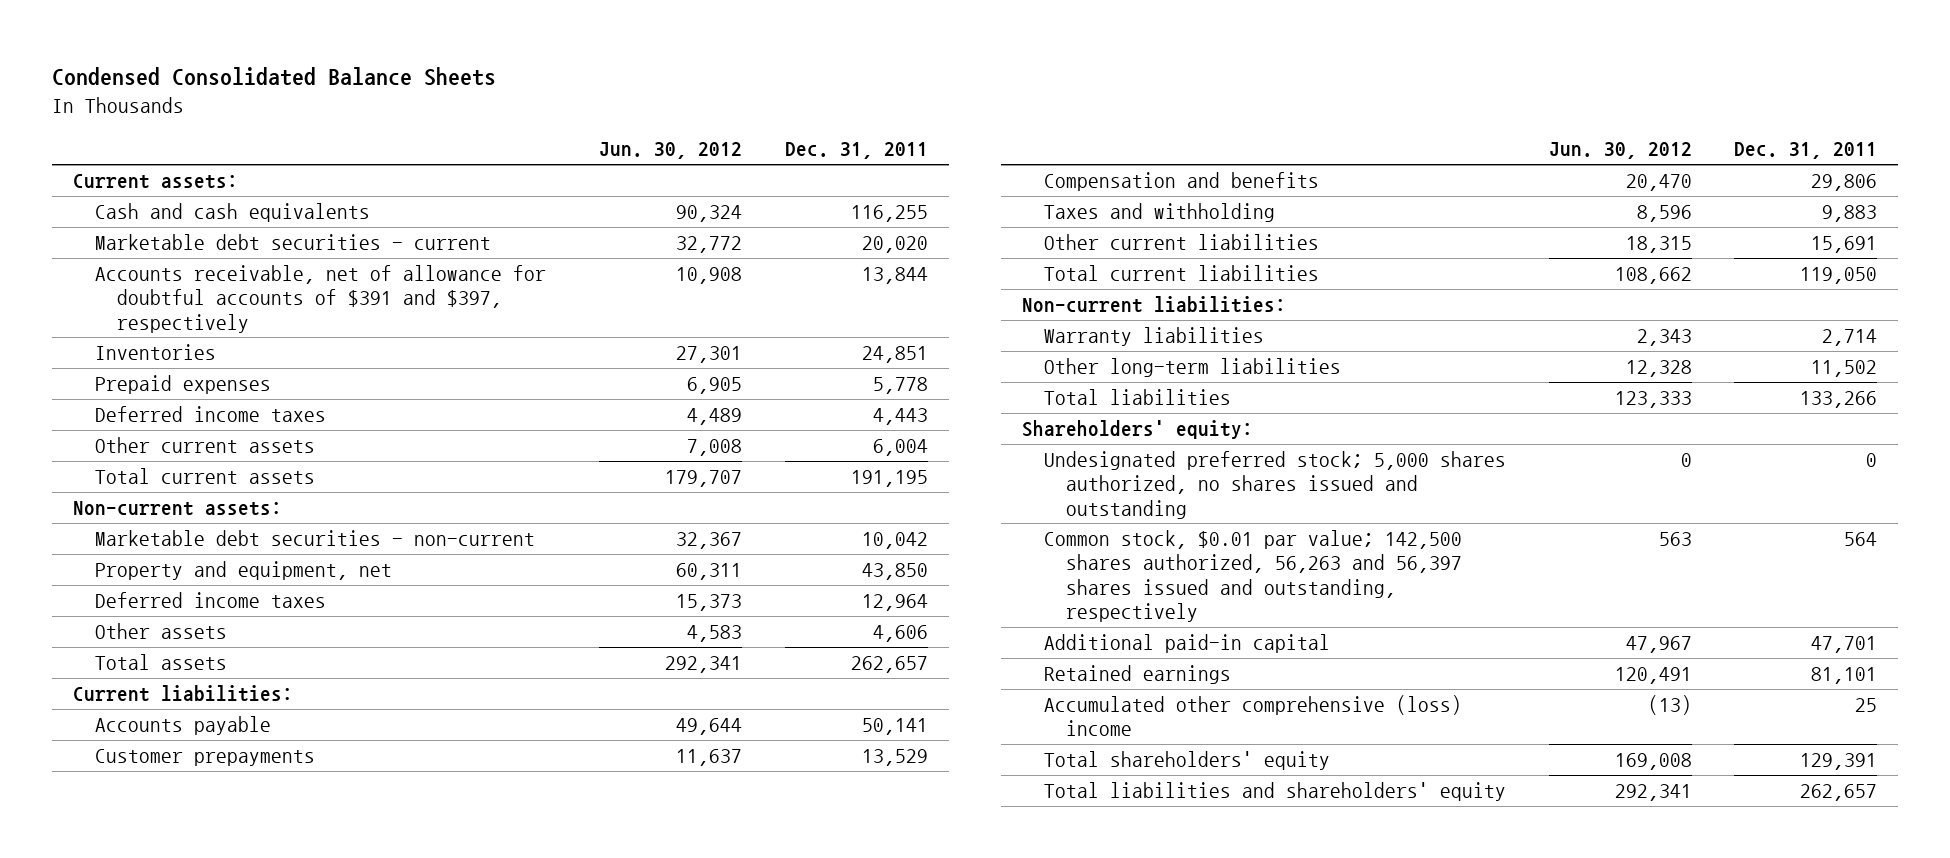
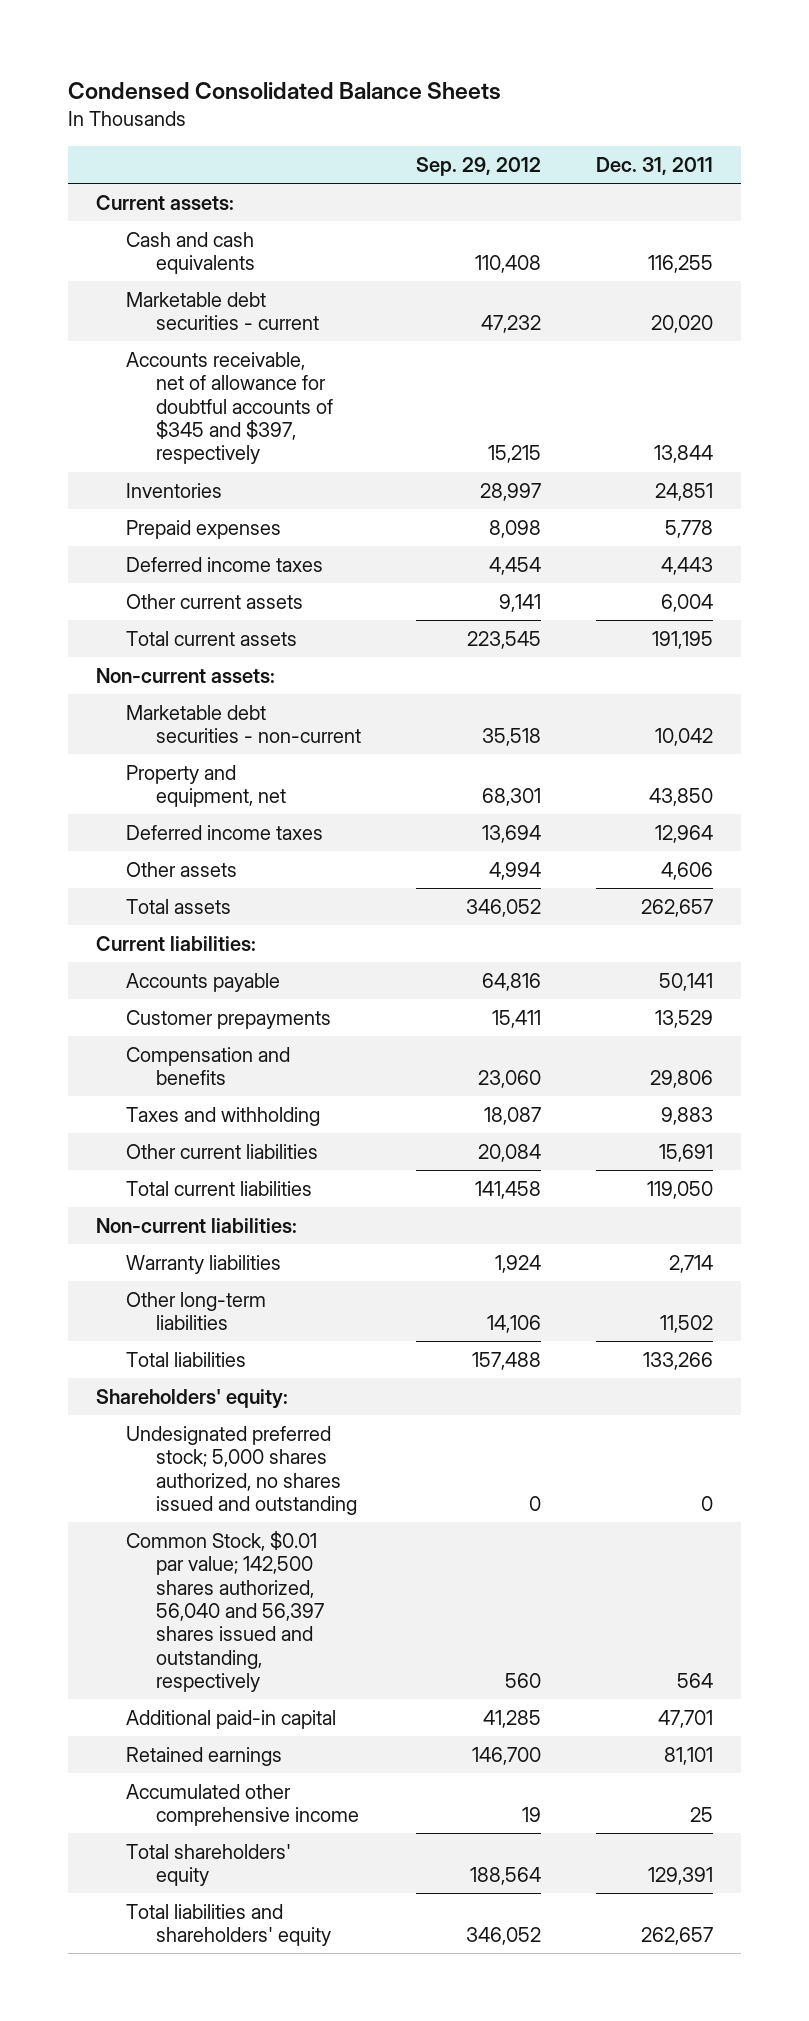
- | Jun. 30, 2012 | Dec. 31, 2011
+ | Sep. 29, 2012 | Dec. 31, 2011
- Accounts receivable, net of allowance for doubtful accounts of $391 and $397, respectively | 10,908 | 13,844
+ Accounts receivable, net of allowance for doubtful accounts of $345 and $397, respectively | 15,215 | 13,844
- Common stock, $0.01 par value; 142,500 shares authorized, 56,263 and 56,397 shares issued and outstanding, respectively | 563 | 564
+ Common Stock, $0.01 par value; 142,500 shares authorized, 56,040 and 56,397 shares issued and outstanding, respectively | 560 | 564
- Accumulated other comprehensive (loss) income | (13) | 25
+ Accumulated other comprehensive income | 19 | 25

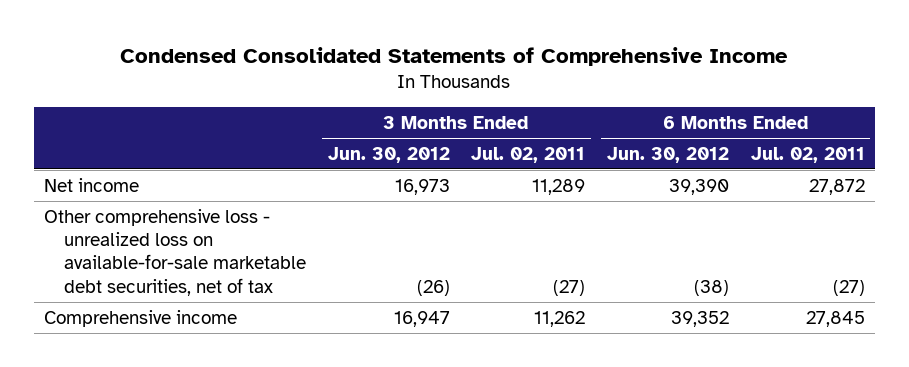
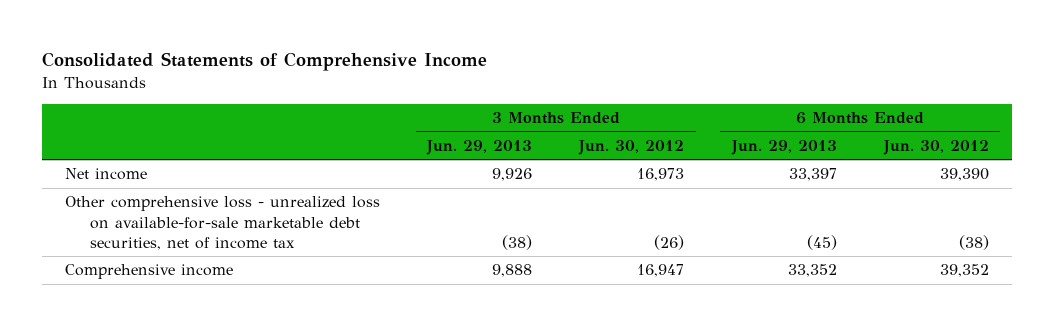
- Condensed Consolidated Statements of Comprehensive Income
+ Consolidated Statements of Comprehensive Income
- | 3 Months Ended Jun. 30, 2012 | 3 Months Ended Jul. 02, 2011 | 6 Months Ended Jun. 30, 2012 | 6 Months Ended Jul. 02, 2011
+ | 3 Months Ended Jun. 29, 2013 | 3 Months Ended Jun. 30, 2012 | 6 Months Ended Jun. 29, 2013 | 6 Months Ended Jun. 30, 2012
- Other comprehensive loss - unrealized loss on available-for-sale marketable debt securities, net of tax | (26) | (27) | (38) | (27)
+ Other comprehensive loss - unrealized loss on available-for-sale marketable debt securities, net of income tax | (38) | (26) | (45) | (38)

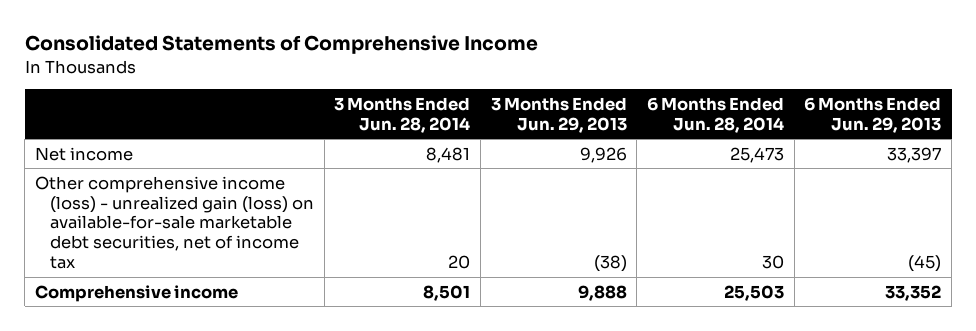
- | 3 Months Ended Jun. 29, 2013 | 3 Months Ended Jun. 30, 2012 | 6 Months Ended Jun. 29, 2013 | 6 Months Ended Jun. 30, 2012
+ | 3 Months Ended Jun. 28, 2014 | 3 Months Ended Jun. 29, 2013 | 6 Months Ended Jun. 28, 2014 | 6 Months Ended Jun. 29, 2013
- Other comprehensive loss - unrealized loss on available-for-sale marketable debt securities, net of income tax | (38) | (26) | (45) | (38)
+ Other comprehensive income (loss) - unrealized gain (loss) on available-for-sale marketable debt securities, net of income tax | 20 | (38) | 30 | (45)

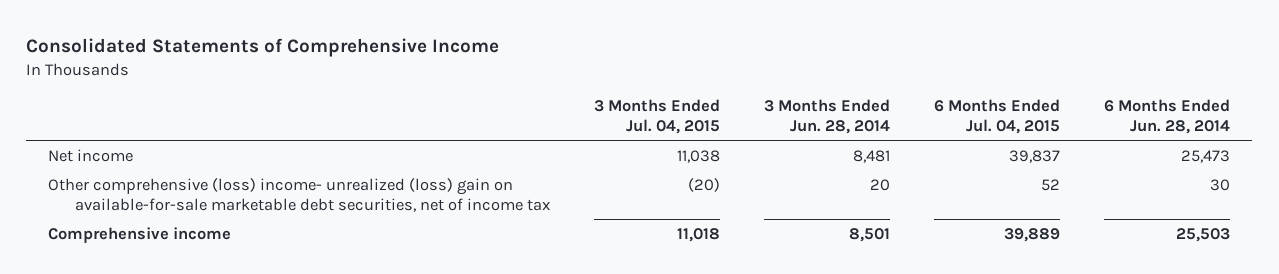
- | 3 Months Ended Jun. 28, 2014 | 3 Months Ended Jun. 29, 2013 | 6 Months Ended Jun. 28, 2014 | 6 Months Ended Jun. 29, 2013
+ | 3 Months Ended Jul. 04, 2015 | 3 Months Ended Jun. 28, 2014 | 6 Months Ended Jul. 04, 2015 | 6 Months Ended Jun. 28, 2014
- Other comprehensive income (loss) - unrealized gain (loss) on available-for-sale marketable debt securities, net of income tax | 20 | (38) | 30 | (45)
+ Other comprehensive (loss) income- unrealized (loss) gain on available-for-sale marketable debt securities, net of income tax | (20) | 20 | 52 | 30

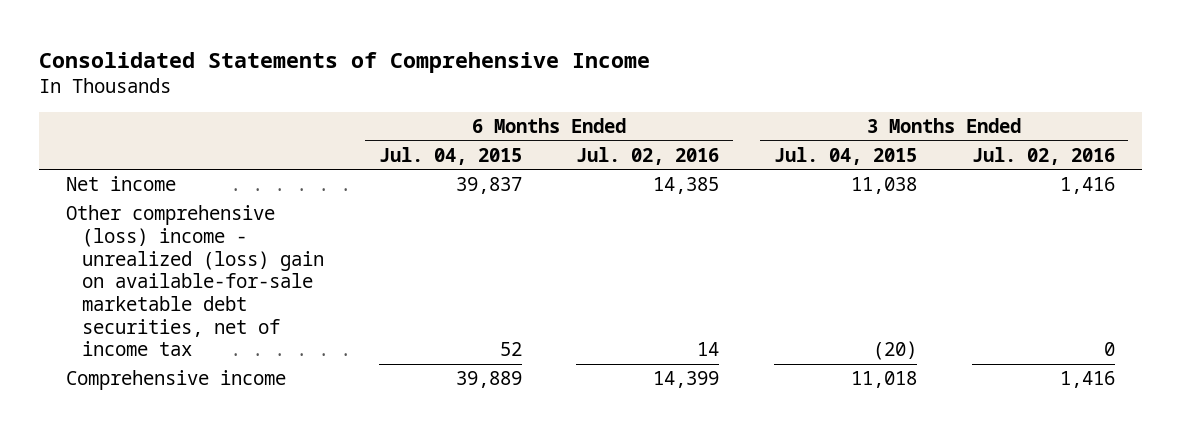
- | 3 Months Ended Jul. 04, 2015 | 3 Months Ended Jun. 28, 2014 | 6 Months Ended Jul. 04, 2015 | 6 Months Ended Jun. 28, 2014
+ | 6 Months Ended Jul. 04, 2015 | 6 Months Ended Jul. 02, 2016 | 3 Months Ended Jul. 04, 2015 | 3 Months Ended Jul. 02, 2016
- Other comprehensive (loss) income- unrealized (loss) gain on available-for-sale marketable debt securities, net of income tax | (20) | 20 | 52 | 30
+ Other comprehensive (loss) income - unrealized (loss) gain on available-for-sale marketable debt securities, net of income tax | 52 | 14 | (20) | 0

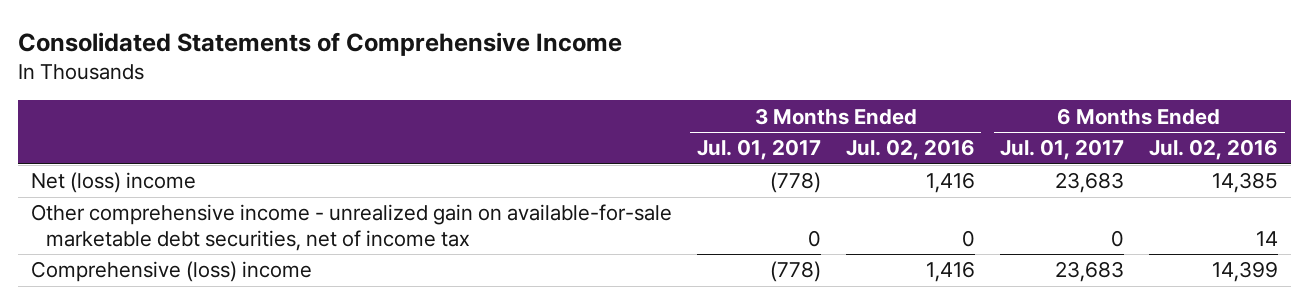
- | 6 Months Ended Jul. 04, 2015 | 6 Months Ended Jul. 02, 2016 | 3 Months Ended Jul. 04, 2015 | 3 Months Ended Jul. 02, 2016
+ | 3 Months Ended Jul. 01, 2017 | 3 Months Ended Jul. 02, 2016 | 6 Months Ended Jul. 01, 2017 | 6 Months Ended Jul. 02, 2016
- Net income | 39,837 | 14,385 | 11,038 | 1,416
- Other comprehensive (loss) income - unrealized (loss) gain on available-for-sale marketable debt securities, net of income tax | 52 | 14 | (20) | 0
- Comprehensive income | 39,889 | 14,399 | 11,018 | 1,416
+ Net (loss) income | (778) | 1,416 | 23,683 | 14,385
+ Other comprehensive income - unrealized gain on available-for-sale marketable debt securities, net of income tax | 0 | 0 | 0 | 14
+ Comprehensive (loss) income | (778) | 1,416 | 23,683 | 14,399

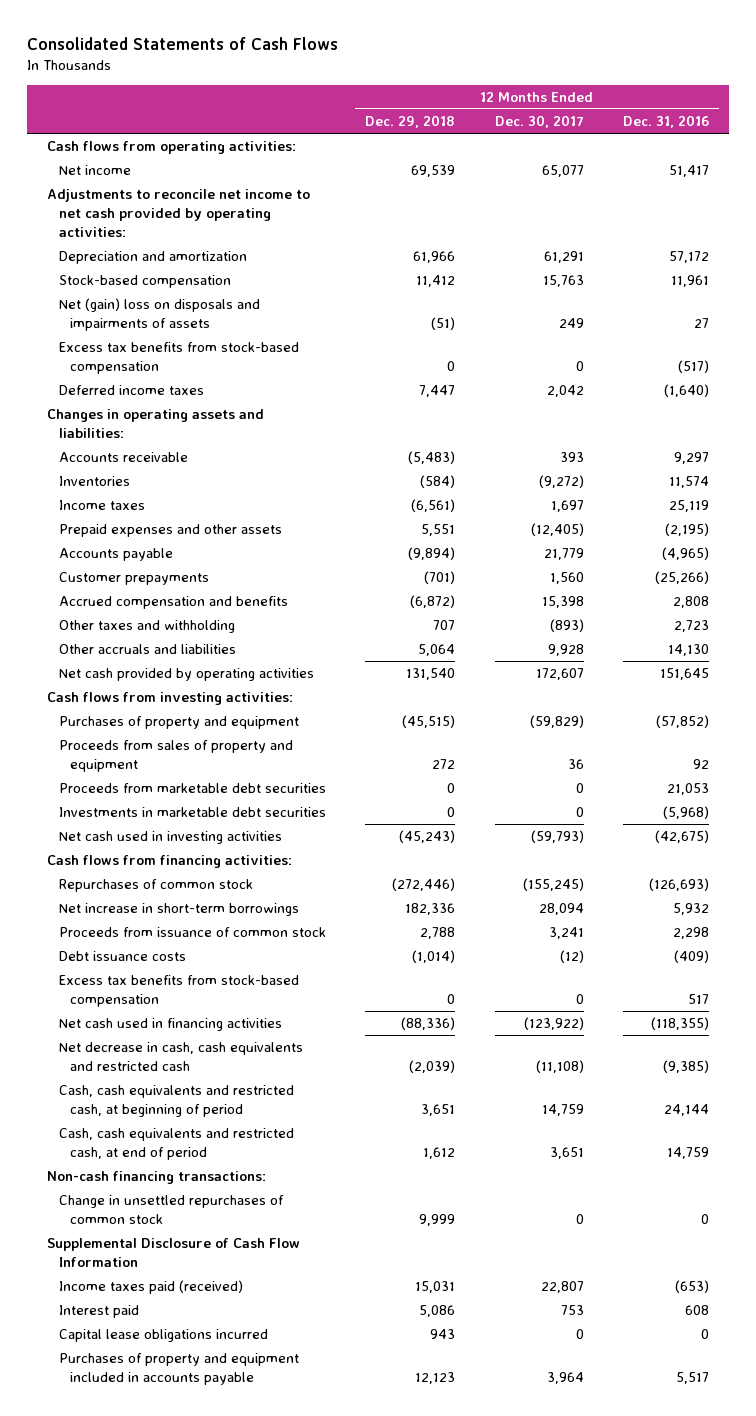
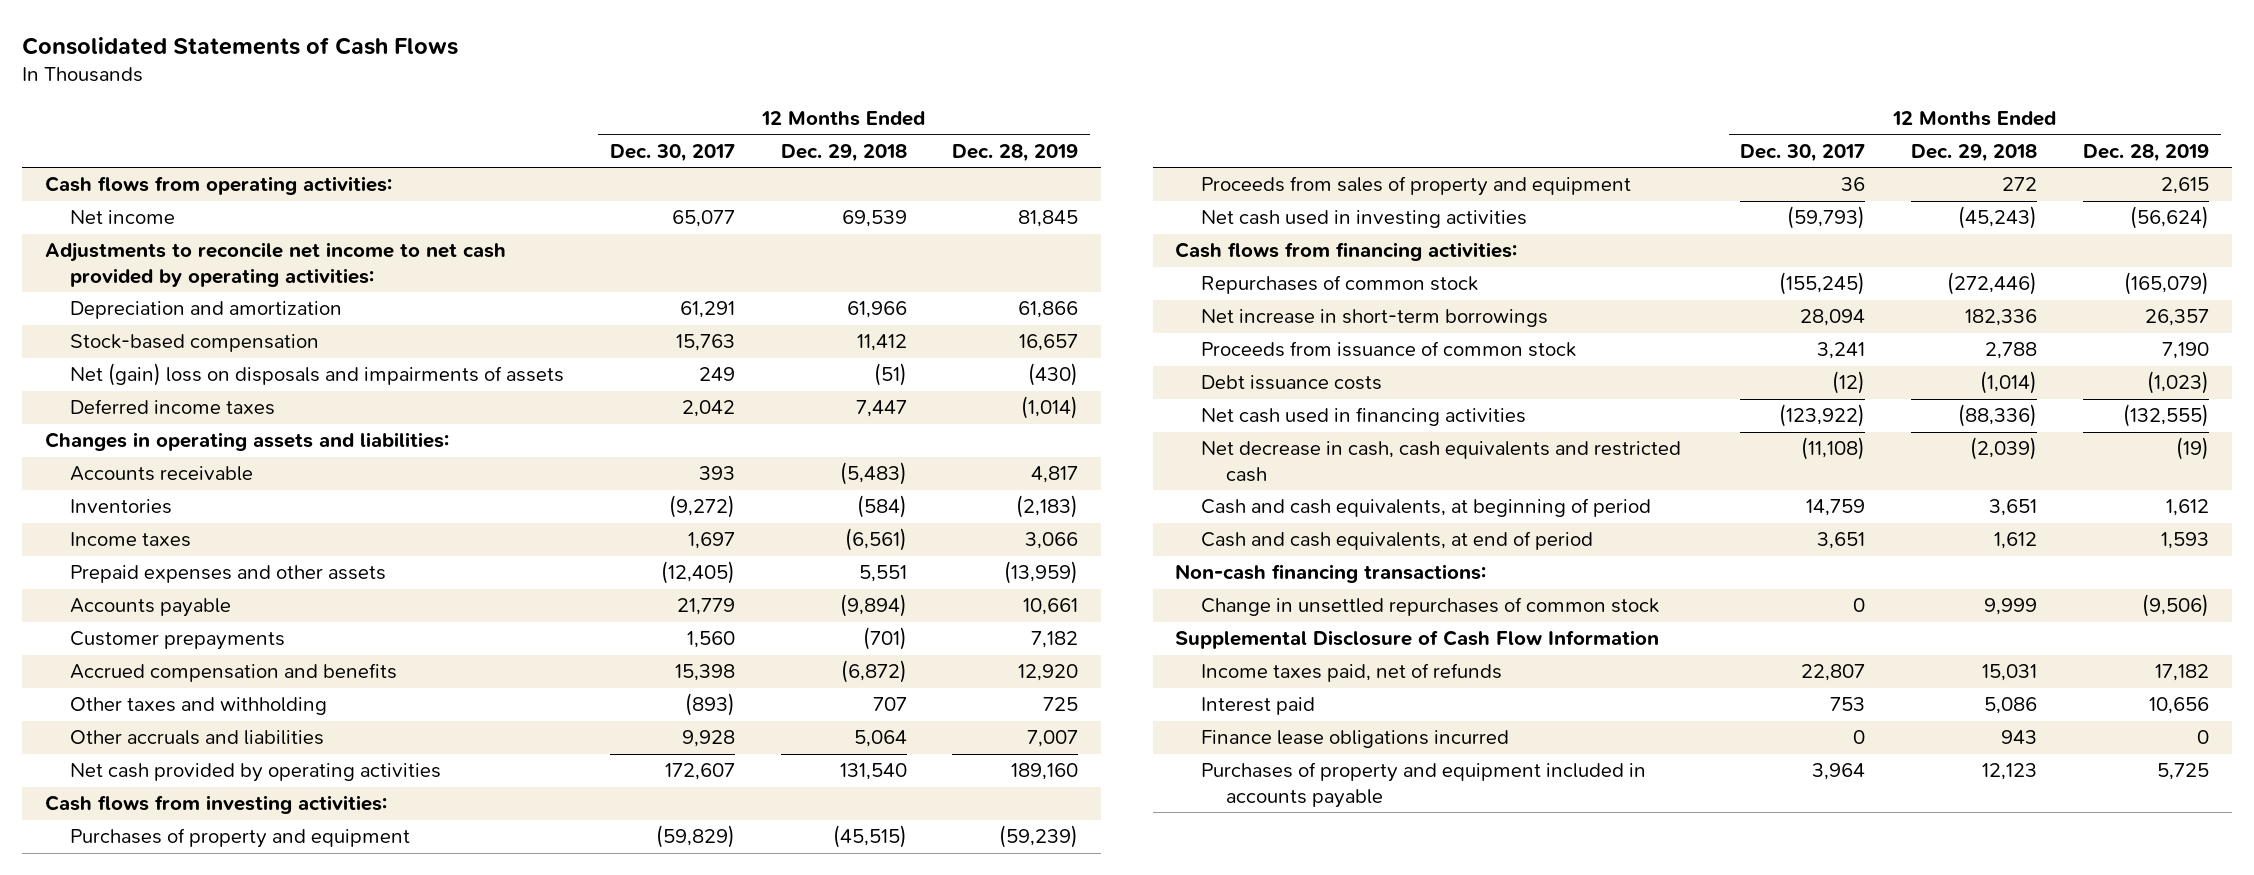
- | 12 Months Ended Dec. 29, 2018 | 12 Months Ended Dec. 30, 2017 | 12 Months Ended Dec. 31, 2016
+ | 12 Months Ended Dec. 30, 2017 | 12 Months Ended Dec. 29, 2018 | 12 Months Ended Dec. 28, 2019
- Excess tax benefits from stock-based compensation | 0 | 0 | (517)
- Proceeds from marketable debt securities | 0 | 0 | 21,053
- Investments in marketable debt securities | 0 | 0 | (5,968)
- Excess tax benefits from stock-based compensation | 0 | 0 | 517
- Cash, cash equivalents and restricted cash, at beginning of period | 3,651 | 14,759 | 24,144
- Cash, cash equivalents and restricted cash, at end of period | 1,612 | 3,651 | 14,759
+ Cash and cash equivalents, at beginning of period | 14,759 | 3,651 | 1,612
+ Cash and cash equivalents, at end of period | 3,651 | 1,612 | 1,593
- Income taxes paid (received) | 15,031 | 22,807 | (653)
+ Income taxes paid, net of refunds | 22,807 | 15,031 | 17,182
- Capital lease obligations incurred | 943 | 0 | 0
+ Finance lease obligations incurred | 0 | 943 | 0

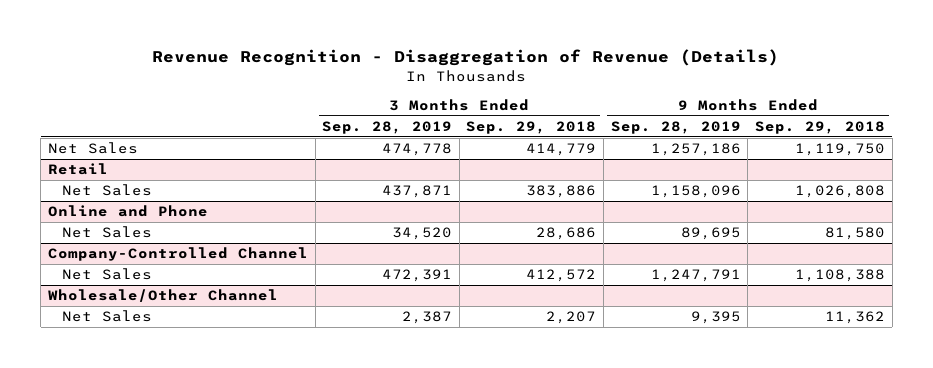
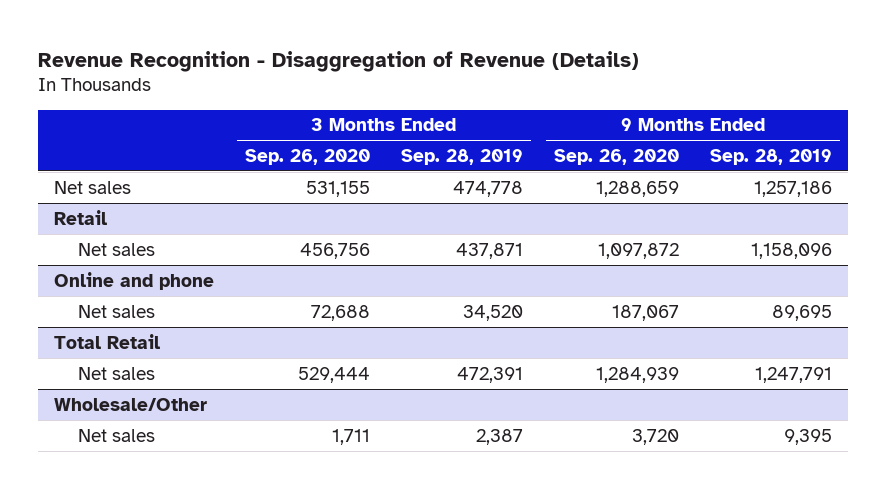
- | 3 Months Ended Sep. 28, 2019 | 3 Months Ended Sep. 29, 2018 | 9 Months Ended Sep. 28, 2019 | 9 Months Ended Sep. 29, 2018
+ | 3 Months Ended Sep. 26, 2020 | 3 Months Ended Sep. 28, 2019 | 9 Months Ended Sep. 26, 2020 | 9 Months Ended Sep. 28, 2019
- Net Sales | 474,778 | 414,779 | 1,257,186 | 1,119,750
+ Net sales | 531,155 | 474,778 | 1,288,659 | 1,257,186
@ Retail
- Net Sales | 437,871 | 383,886 | 1,158,096 | 1,026,808
- Online and Phone
- Net Sales | 34,520 | 28,686 | 89,695 | 81,580
- Company-Controlled Channel
- Net Sales | 472,391 | 412,572 | 1,247,791 | 1,108,388
- Wholesale/Other Channel
- Net Sales | 2,387 | 2,207 | 9,395 | 11,362
@ Retail
+ Net sales | 456,756 | 437,871 | 1,097,872 | 1,158,096
+ Online and phone
+ Net sales | 72,688 | 34,520 | 187,067 | 89,695
+ Total Retail
+ Net sales | 529,444 | 472,391 | 1,284,939 | 1,247,791
+ Wholesale/Other
+ Net sales | 1,711 | 2,387 | 3,720 | 9,395

